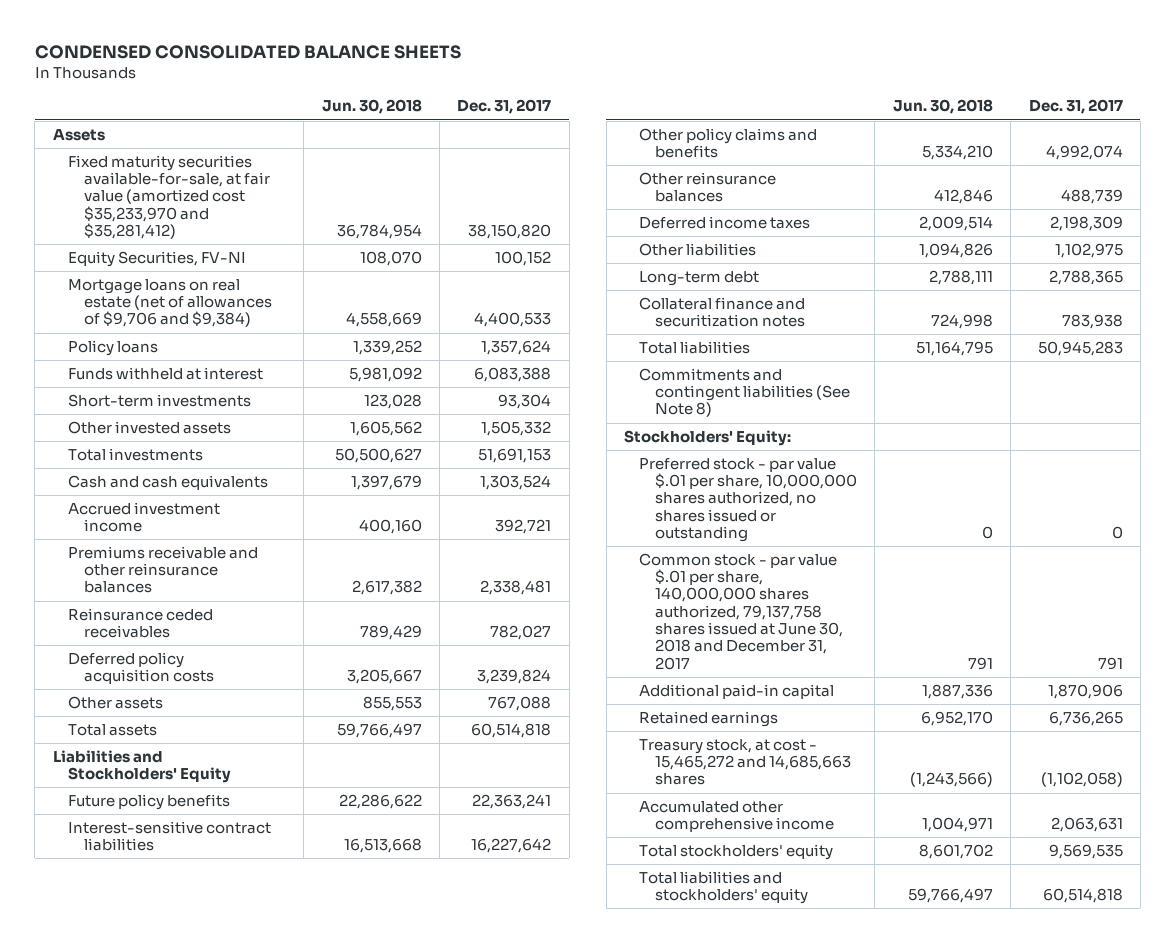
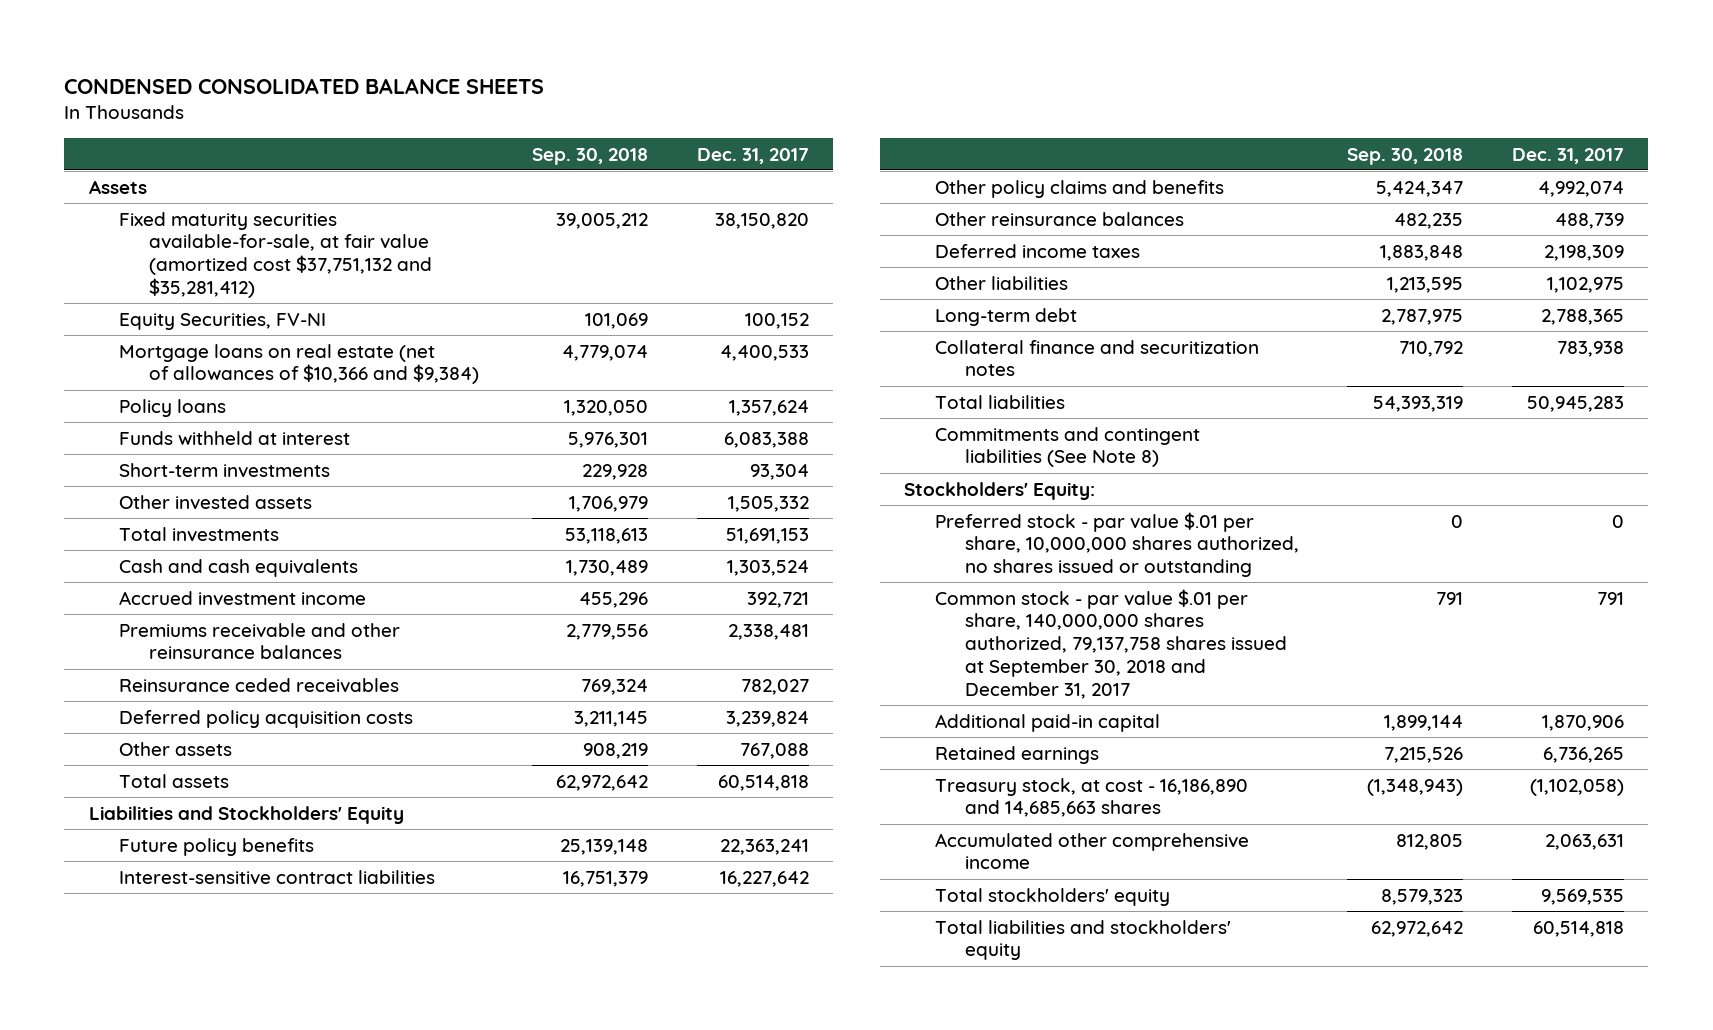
- | Jun. 30, 2018 | Dec. 31, 2017
+ | Sep. 30, 2018 | Dec. 31, 2017
- Fixed maturity securities available-for-sale, at fair value (amortized cost $35,233,970 and $35,281,412) | 36,784,954 | 38,150,820
+ Fixed maturity securities available-for-sale, at fair value (amortized cost $37,751,132 and $35,281,412) | 39,005,212 | 38,150,820
- Mortgage loans on real estate (net of allowances of $9,706 and $9,384) | 4,558,669 | 4,400,533
+ Mortgage loans on real estate (net of allowances of $10,366 and $9,384) | 4,779,074 | 4,400,533
- Common stock - par value $.01 per share, 140,000,000 shares authorized, 79,137,758 shares issued at June 30, 2018 and December 31, 2017 | 791 | 791
+ Common stock - par value $.01 per share, 140,000,000 shares authorized, 79,137,758 shares issued at September 30, 2018 and December 31, 2017 | 791 | 791
- Treasury stock, at cost - 15,465,272 and 14,685,663 shares | (1,243,566) | (1,102,058)
+ Treasury stock, at cost - 16,186,890 and 14,685,663 shares | (1,348,943) | (1,102,058)

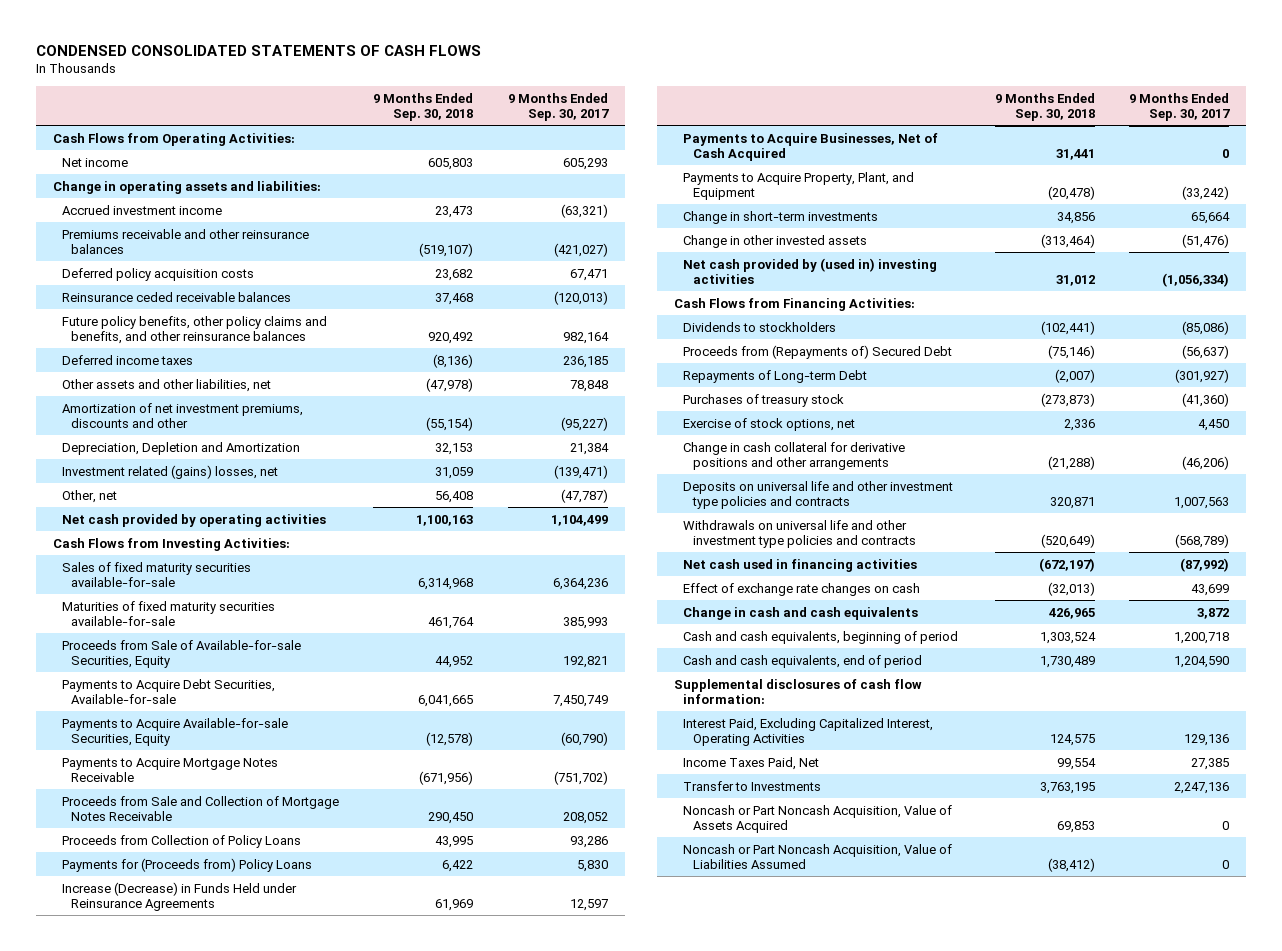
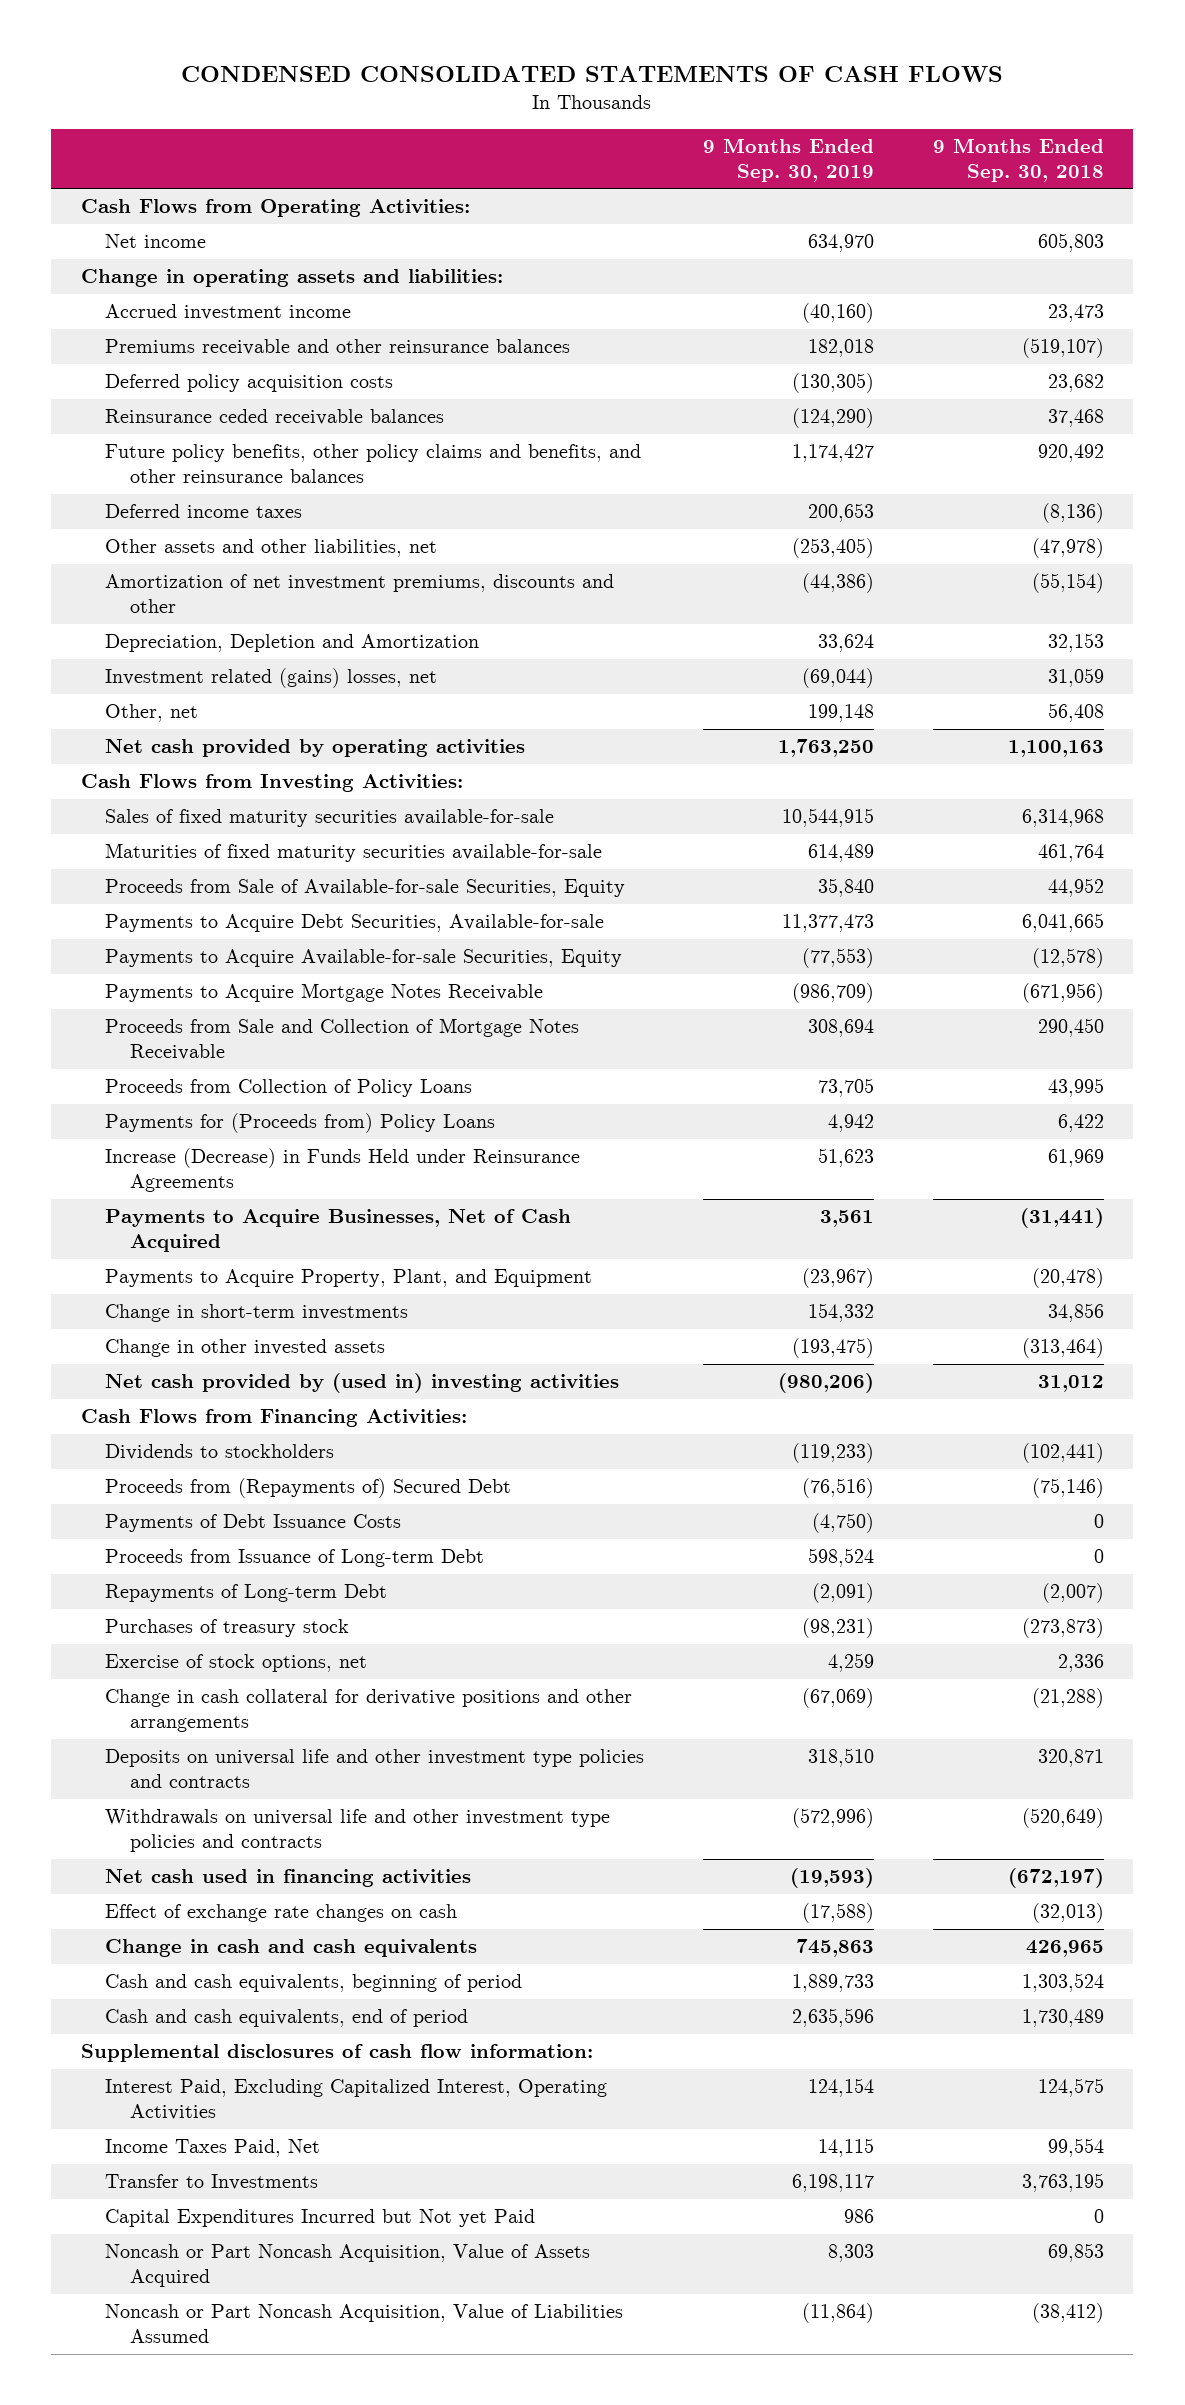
- | 9 Months Ended Sep. 30, 2018 | 9 Months Ended Sep. 30, 2017
+ | 9 Months Ended Sep. 30, 2019 | 9 Months Ended Sep. 30, 2018
- Payments to Acquire Businesses, Net of Cash Acquired | 31,441 | 0
+ Payments to Acquire Businesses, Net of Cash Acquired | 3,561 | (31,441)
+ Payments of Debt Issuance Costs | (4,750) | 0
+ Proceeds from Issuance of Long-term Debt | 598,524 | 0
+ Capital Expenditures Incurred but Not yet Paid | 986 | 0

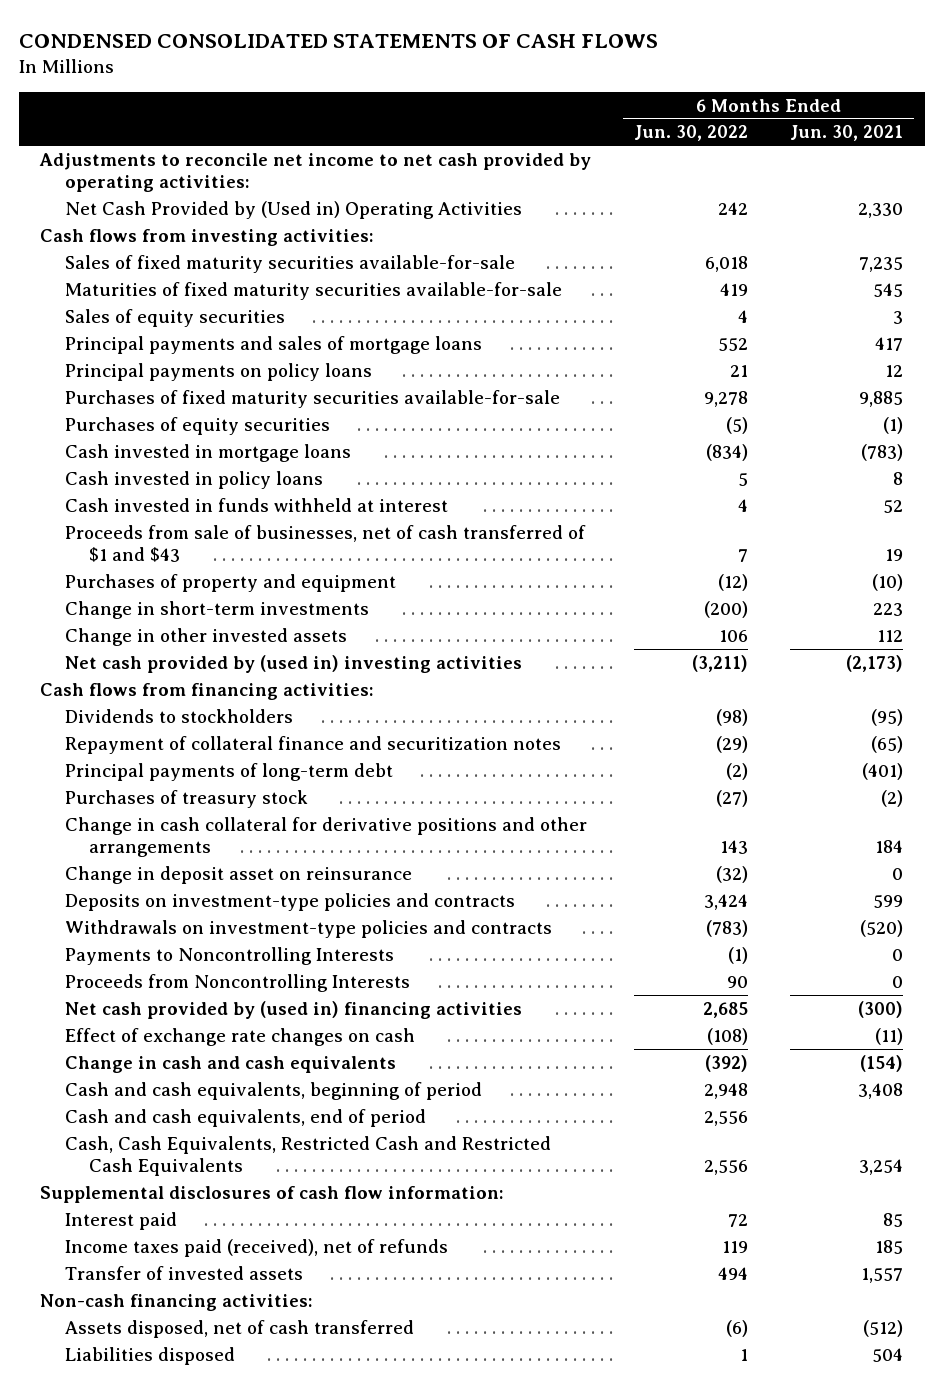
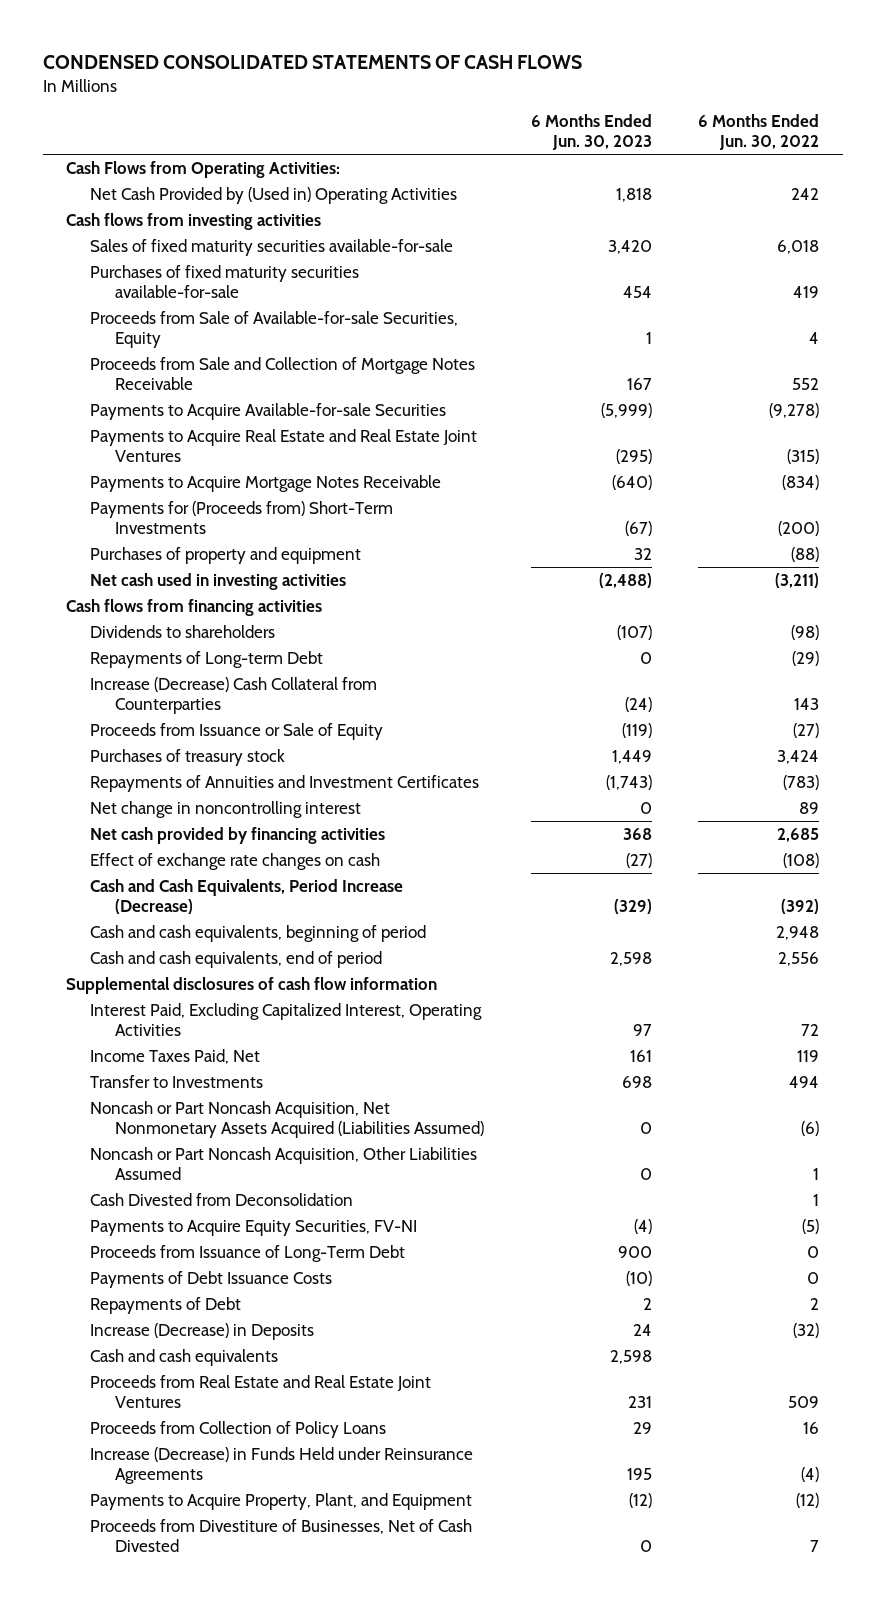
- | 6 Months Ended Jun. 30, 2022 | 6 Months Ended Jun. 30, 2021
+ | 6 Months Ended Jun. 30, 2023 | 6 Months Ended Jun. 30, 2022
- Adjustments to reconcile net income to net cash provided by operating activities:
+ Cash Flows from Operating Activities:
- Cash flows from investing activities:
+ Cash flows from investing activities
- Maturities of fixed maturity securities available-for-sale | 419 | 545
- Sales of equity securities | 4 | 3
- Principal payments and sales of mortgage loans | 552 | 417
- Principal payments on policy loans | 21 | 12
- Purchases of fixed maturity securities available-for-sale | 9,278 | 9,885
- Purchases of equity securities | (5) | (1)
- Cash invested in mortgage loans | (834) | (783)
- Cash invested in policy loans | 5 | 8
- Cash invested in funds withheld at interest | 4 | 52
- Proceeds from sale of businesses, net of cash transferred of $1 and $43 | 7 | 19
- Purchases of property and equipment | (12) | (10)
- Change in short-term investments | (200) | 223
- Change in other invested assets | 106 | 112
- Net cash provided by (used in) investing activities | (3,211) | (2,173)
- Cash flows from financing activities:
- Dividends to stockholders | (98) | (95)
- Repayment of collateral finance and securitization notes | (29) | (65)
- Principal payments of long-term debt | (2) | (401)
- Purchases of treasury stock | (27) | (2)
- Change in cash collateral for derivative positions and other arrangements | 143 | 184
- Change in deposit asset on reinsurance | (32) | 0
- Deposits on investment-type policies and contracts | 3,424 | 599
- Withdrawals on investment-type policies and contracts | (783) | (520)
- Payments to Noncontrolling Interests | (1) | 0
- Proceeds from Noncontrolling Interests | 90 | 0
- Net cash provided by (used in) financing activities | 2,685 | (300)
+ Purchases of fixed maturity securities available-for-sale | 454 | 419
+ Proceeds from Sale of Available-for-sale Securities, Equity | 1 | 4
+ Proceeds from Sale and Collection of Mortgage Notes Receivable | 167 | 552
+ Payments to Acquire Available-for-sale Securities | (5,999) | (9,278)
+ Payments to Acquire Real Estate and Real Estate Joint Ventures | (295) | (315)
+ Payments to Acquire Mortgage Notes Receivable | (640) | (834)
+ Payments for (Proceeds from) Short-Term Investments | (67) | (200)
+ Purchases of property and equipment | 32 | (88)
+ Net cash used in investing activities | (2,488) | (3,211)
+ Cash flows from financing activities
+ Dividends to shareholders | (107) | (98)
+ Repayments of Long-term Debt | 0 | (29)
+ Increase (Decrease) Cash Collateral from Counterparties | (24) | 143
+ Proceeds from Issuance or Sale of Equity | (119) | (27)
+ Purchases of treasury stock | 1,449 | 3,424
+ Repayments of Annuities and Investment Certificates | (1,743) | (783)
+ Net change in noncontrolling interest | 0 | 89
+ Net cash provided by financing activities | 368 | 2,685
- Change in cash and cash equivalents | (392) | (154)
+ Cash and Cash Equivalents, Period Increase (Decrease) | (329) | (392)
- Cash, Cash Equivalents, Restricted Cash and Restricted Cash Equivalents | 2,556 | 3,254
- Supplemental disclosures of cash flow information:
- Interest paid | 72 | 85
- Income taxes paid (received), net of refunds | 119 | 185
- Transfer of invested assets | 494 | 1,557
- Non-cash financing activities:
- Assets disposed, net of cash transferred | (6) | (512)
- Liabilities disposed | 1 | 504
+ Supplemental disclosures of cash flow information
+ Interest Paid, Excluding Capitalized Interest, Operating Activities | 97 | 72
+ Income Taxes Paid, Net | 161 | 119
+ Transfer to Investments | 698 | 494
+ Noncash or Part Noncash Acquisition, Net Nonmonetary Assets Acquired (Liabilities Assumed) | 0 | (6)
+ Noncash or Part Noncash Acquisition, Other Liabilities Assumed | 0 | 1
+ Cash Divested from Deconsolidation | | 1
+ Payments to Acquire Equity Securities, FV-NI | (4) | (5)
+ Proceeds from Issuance of Long-Term Debt | 900 | 0
+ Payments of Debt Issuance Costs | (10) | 0
+ Repayments of Debt | 2 | 2
+ Increase (Decrease) in Deposits | 24 | (32)
+ Cash and cash equivalents | 2,598 |
+ Proceeds from Real Estate and Real Estate Joint Ventures | 231 | 509
+ Proceeds from Collection of Policy Loans | 29 | 16
+ Increase (Decrease) in Funds Held under Reinsurance Agreements | 195 | (4)
+ Payments to Acquire Property, Plant, and Equipment | (12) | (12)
+ Proceeds from Divestiture of Businesses, Net of Cash Divested | 0 | 7

